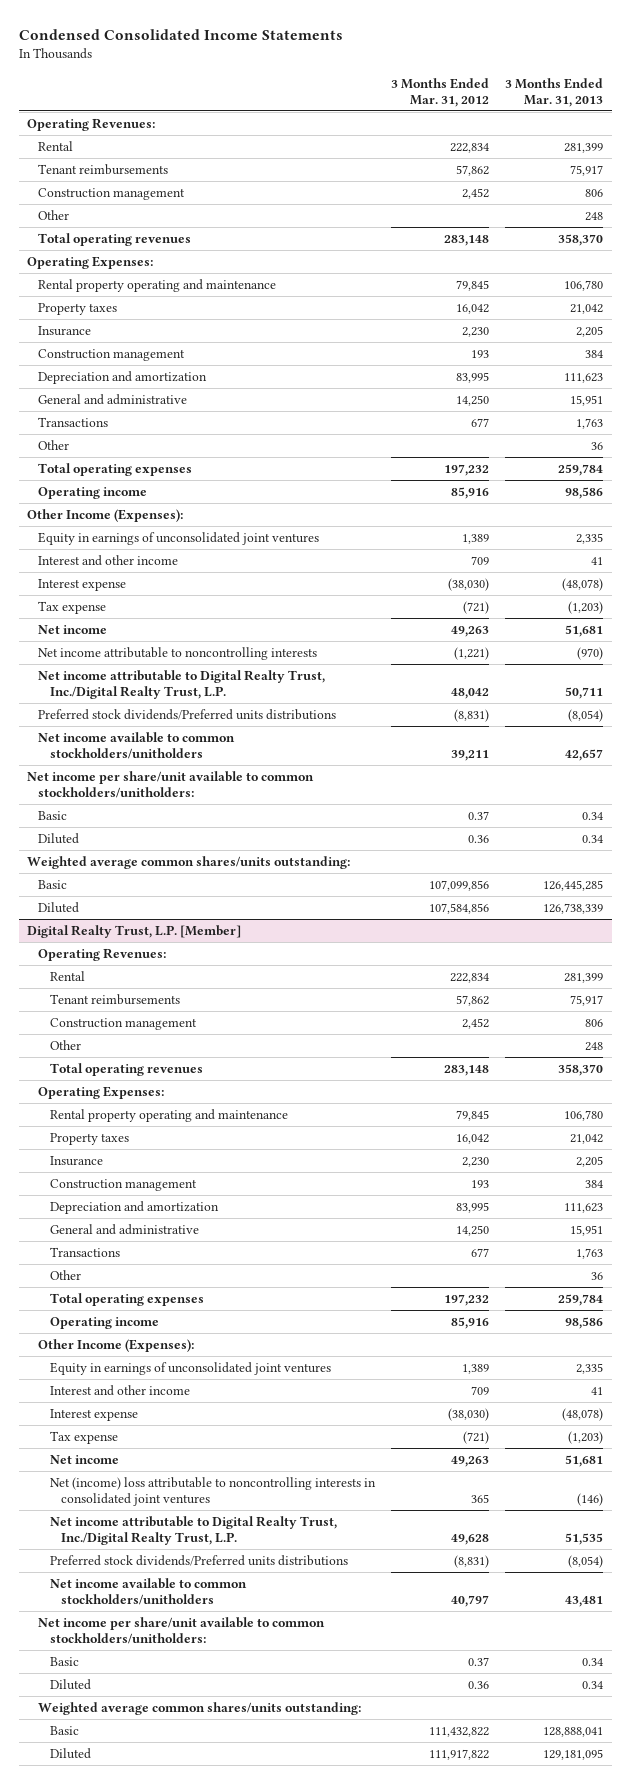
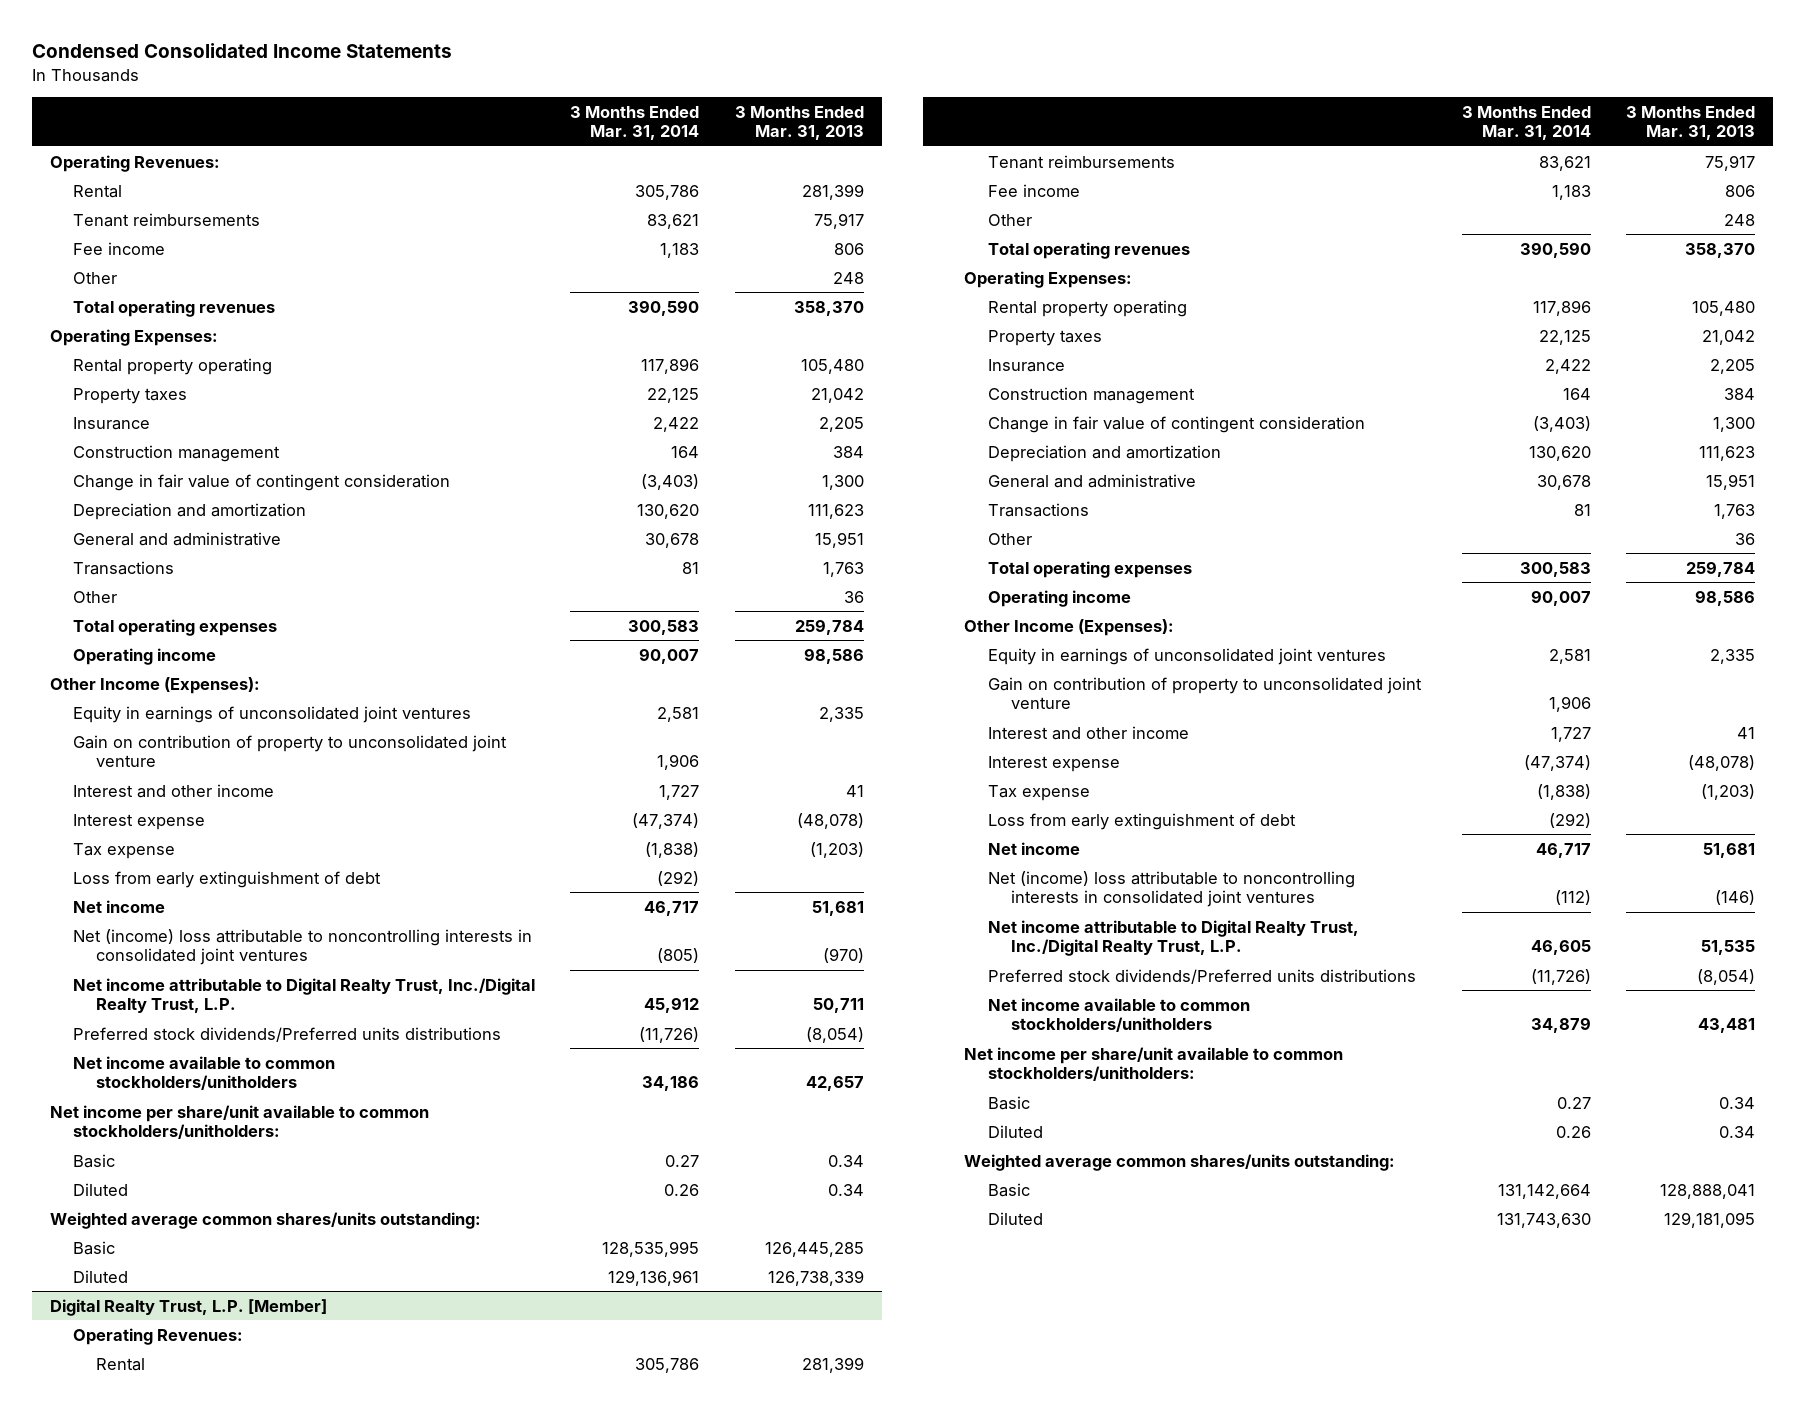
- | 3 Months Ended Mar. 31, 2012 | 3 Months Ended Mar. 31, 2013
+ | 3 Months Ended Mar. 31, 2014 | 3 Months Ended Mar. 31, 2013
- Construction management | 2,452 | 806
+ Fee income | 1,183 | 806
- Rental property operating and maintenance | 79,845 | 106,780
+ Rental property operating | 117,896 | 105,480
+ Change in fair value of contingent consideration | (3,403) | 1,300
+ Gain on contribution of property to unconsolidated joint venture | 1,906 |
+ Loss from early extinguishment of debt | (292) |
- Net income attributable to noncontrolling interests | (1,221) | (970)
+ Net (income) loss attributable to noncontrolling interests in consolidated joint ventures | (805) | (970)
@ Digital Realty Trust, L.P. [Member]
- Construction management | 2,452 | 806
+ Fee income | 1,183 | 806
- Rental property operating and maintenance | 79,845 | 106,780
+ Rental property operating | 117,896 | 105,480
+ Change in fair value of contingent consideration | (3,403) | 1,300
+ Gain on contribution of property to unconsolidated joint venture | 1,906 |
+ Loss from early extinguishment of debt | (292) |

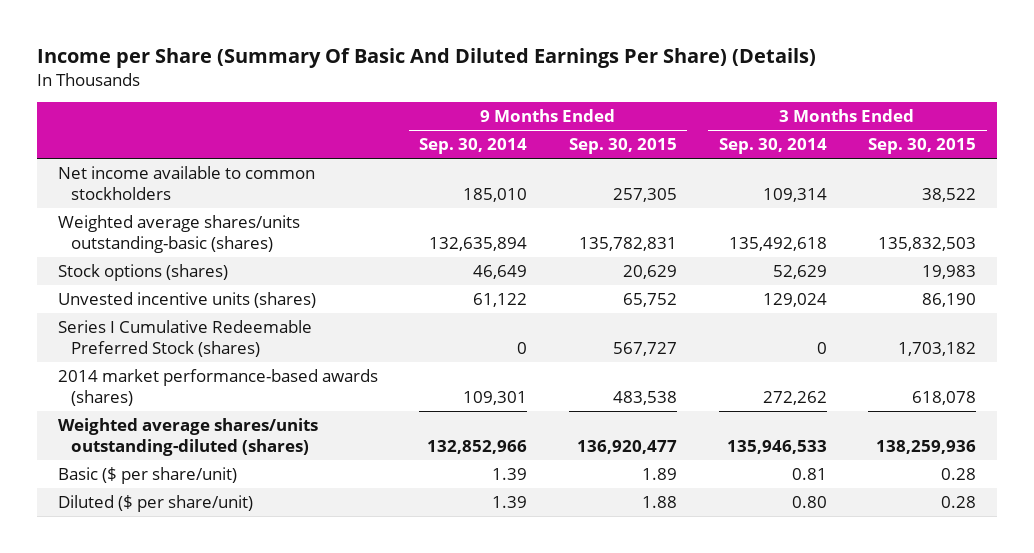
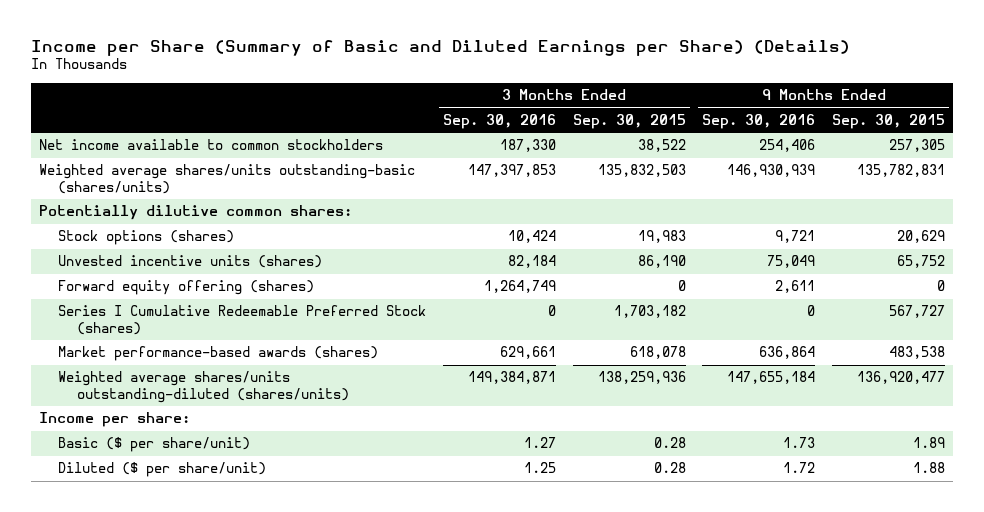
- Income per Share (Summary Of Basic And Diluted Earnings Per Share) (Details)
+ Income per Share (Summary of Basic and Diluted Earnings per Share) (Details)
- | 9 Months Ended Sep. 30, 2014 | 9 Months Ended Sep. 30, 2015 | 3 Months Ended Sep. 30, 2014 | 3 Months Ended Sep. 30, 2015
+ | 3 Months Ended Sep. 30, 2016 | 3 Months Ended Sep. 30, 2015 | 9 Months Ended Sep. 30, 2016 | 9 Months Ended Sep. 30, 2015
- Weighted average shares/units outstanding-basic (shares) | 132,635,894 | 135,782,831 | 135,492,618 | 135,832,503
+ Weighted average shares/units outstanding-basic (shares/units) | 147,397,853 | 135,832,503 | 146,930,939 | 135,782,831
+ Potentially dilutive common shares:
+ Forward equity offering (shares) | 1,264,749 | 0 | 2,611 | 0
- 2014 market performance-based awards (shares) | 109,301 | 483,538 | 272,262 | 618,078
- Weighted average shares/units outstanding-diluted (shares) | 132,852,966 | 136,920,477 | 135,946,533 | 138,259,936
+ Market performance-based awards (shares) | 629,661 | 618,078 | 636,864 | 483,538
+ Weighted average shares/units outstanding-diluted (shares/units) | 149,384,871 | 138,259,936 | 147,655,184 | 136,920,477
+ Income per share:

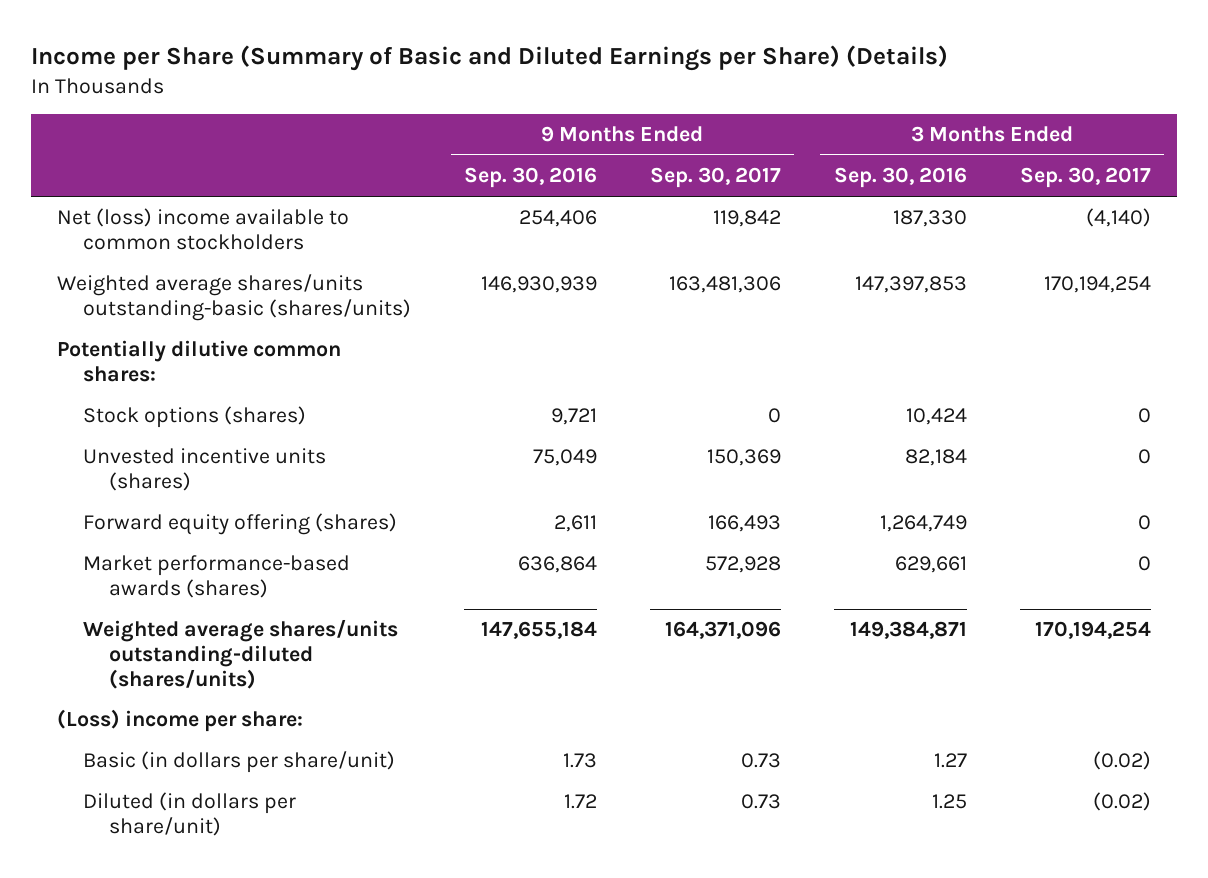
- | 3 Months Ended Sep. 30, 2016 | 3 Months Ended Sep. 30, 2015 | 9 Months Ended Sep. 30, 2016 | 9 Months Ended Sep. 30, 2015
+ | 9 Months Ended Sep. 30, 2016 | 9 Months Ended Sep. 30, 2017 | 3 Months Ended Sep. 30, 2016 | 3 Months Ended Sep. 30, 2017
- Net income available to common stockholders | 187,330 | 38,522 | 254,406 | 257,305
+ Net (loss) income available to common stockholders | 254,406 | 119,842 | 187,330 | (4,140)
- Series I Cumulative Redeemable Preferred Stock (shares) | 0 | 1,703,182 | 0 | 567,727
- Income per share:
- Basic ($ per share/unit) | 1.27 | 0.28 | 1.73 | 1.89
- Diluted ($ per share/unit) | 1.25 | 0.28 | 1.72 | 1.88
+ (Loss) income per share:
+ Basic (in dollars per share/unit) | 1.73 | 0.73 | 1.27 | (0.02)
+ Diluted (in dollars per share/unit) | 1.72 | 0.73 | 1.25 | (0.02)

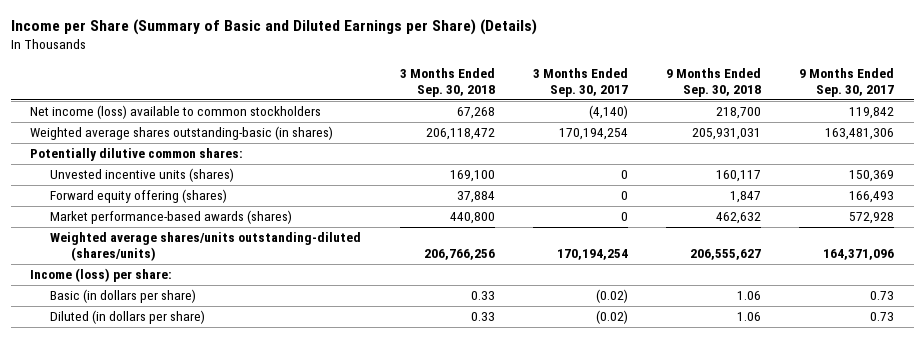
- | 9 Months Ended Sep. 30, 2016 | 9 Months Ended Sep. 30, 2017 | 3 Months Ended Sep. 30, 2016 | 3 Months Ended Sep. 30, 2017
+ | 3 Months Ended Sep. 30, 2018 | 3 Months Ended Sep. 30, 2017 | 9 Months Ended Sep. 30, 2018 | 9 Months Ended Sep. 30, 2017
- Net (loss) income available to common stockholders | 254,406 | 119,842 | 187,330 | (4,140)
- Weighted average shares/units outstanding-basic (shares/units) | 146,930,939 | 163,481,306 | 147,397,853 | 170,194,254
+ Net income (loss) available to common stockholders | 67,268 | (4,140) | 218,700 | 119,842
+ Weighted average shares outstanding-basic (in shares) | 206,118,472 | 170,194,254 | 205,931,031 | 163,481,306
- Stock options (shares) | 9,721 | 0 | 10,424 | 0
- (Loss) income per share:
- Basic (in dollars per share/unit) | 1.73 | 0.73 | 1.27 | (0.02)
- Diluted (in dollars per share/unit) | 1.72 | 0.73 | 1.25 | (0.02)
+ Income (loss) per share:
+ Basic (in dollars per share) | 0.33 | (0.02) | 1.06 | 0.73
+ Diluted (in dollars per share) | 0.33 | (0.02) | 1.06 | 0.73

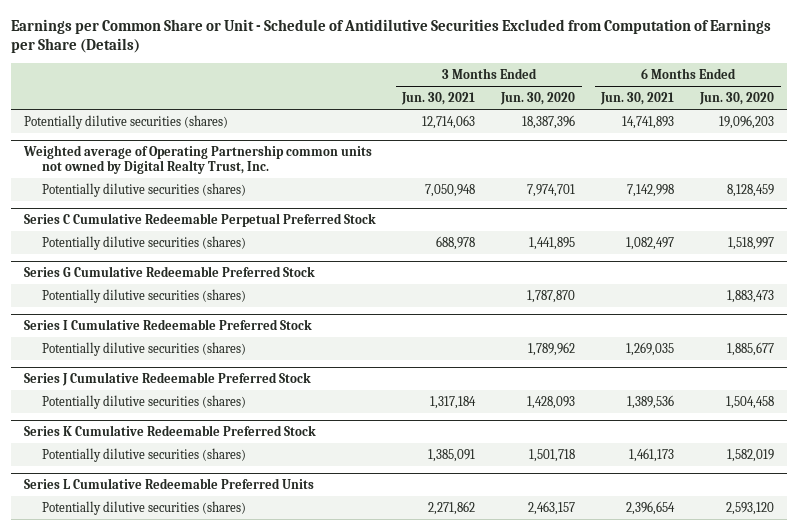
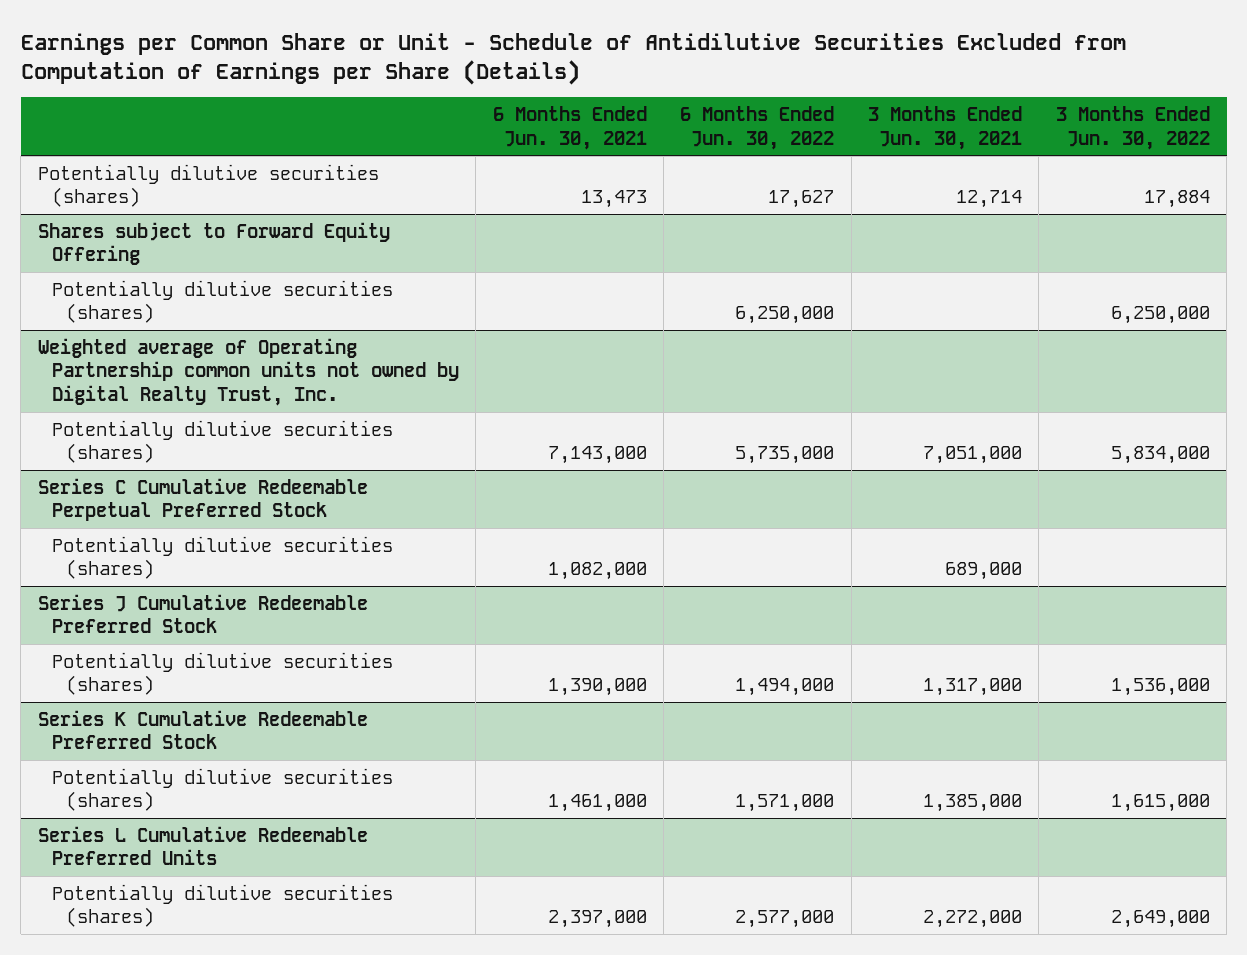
- | 3 Months Ended Jun. 30, 2021 | 3 Months Ended Jun. 30, 2020 | 6 Months Ended Jun. 30, 2021 | 6 Months Ended Jun. 30, 2020
+ | 6 Months Ended Jun. 30, 2021 | 6 Months Ended Jun. 30, 2022 | 3 Months Ended Jun. 30, 2021 | 3 Months Ended Jun. 30, 2022
- Potentially dilutive securities (shares) | 12,714,063 | 18,387,396 | 14,741,893 | 19,096,203
+ Potentially dilutive securities (shares) | 13,473 | 17,627 | 12,714 | 17,884
+ Shares subject to Forward Equity Offering
+ Potentially dilutive securities (shares) | | 6,250,000 | | 6,250,000
@ Weighted average of Operating Partnership common units not owned by Digital Realty Trust, Inc.
- Potentially dilutive securities (shares) | 7,050,948 | 7,974,701 | 7,142,998 | 8,128,459
+ Potentially dilutive securities (shares) | 7,143,000 | 5,735,000 | 7,051,000 | 5,834,000
@ Series C Cumulative Redeemable Perpetual Preferred Stock
- Potentially dilutive securities (shares) | 688,978 | 1,441,895 | 1,082,497 | 1,518,997
- Series G Cumulative Redeemable Preferred Stock
- Potentially dilutive securities (shares) | | 1,787,870 | | 1,883,473
- Series I Cumulative Redeemable Preferred Stock
- Potentially dilutive securities (shares) | | 1,789,962 | 1,269,035 | 1,885,677
@ Series C Cumulative Redeemable Perpetual Preferred Stock
+ Potentially dilutive securities (shares) | 1,082,000 | | 689,000 |
@ Series J Cumulative Redeemable Preferred Stock
- Potentially dilutive securities (shares) | 1,317,184 | 1,428,093 | 1,389,536 | 1,504,458
+ Potentially dilutive securities (shares) | 1,390,000 | 1,494,000 | 1,317,000 | 1,536,000
@ Series K Cumulative Redeemable Preferred Stock
- Potentially dilutive securities (shares) | 1,385,091 | 1,501,718 | 1,461,173 | 1,582,019
+ Potentially dilutive securities (shares) | 1,461,000 | 1,571,000 | 1,385,000 | 1,615,000
@ Series L Cumulative Redeemable Preferred Units
- Potentially dilutive securities (shares) | 2,271,862 | 2,463,157 | 2,396,654 | 2,593,120
+ Potentially dilutive securities (shares) | 2,397,000 | 2,577,000 | 2,272,000 | 2,649,000

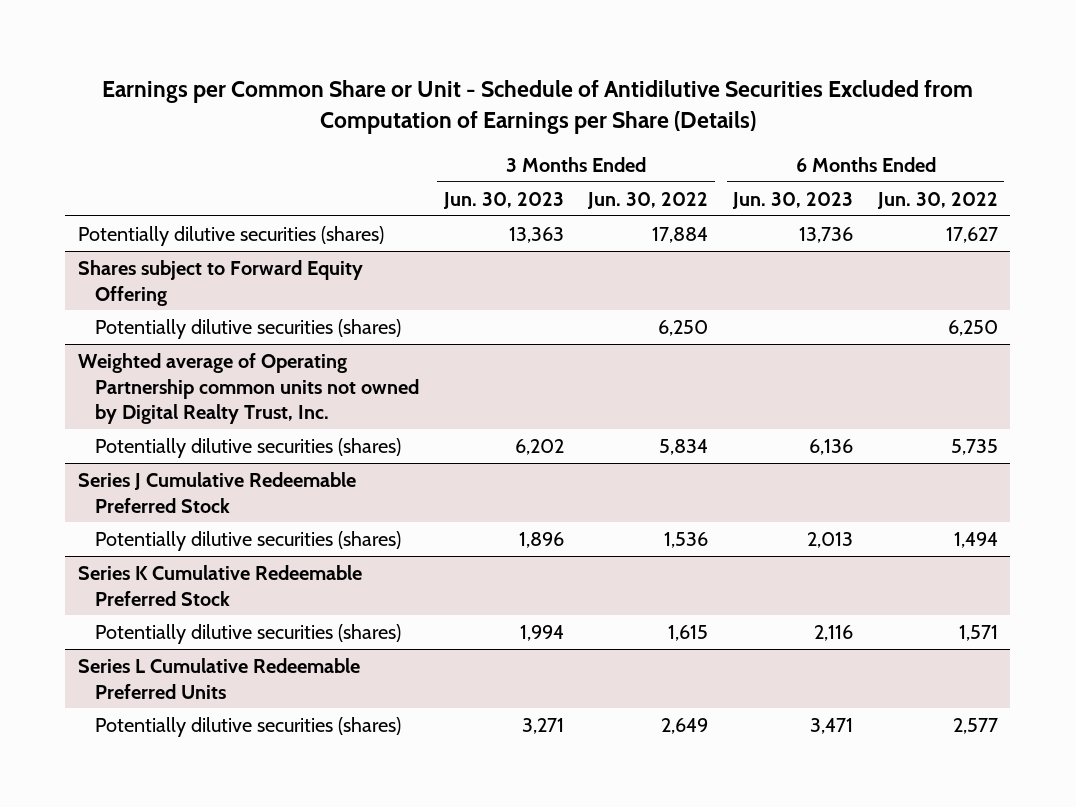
- | 6 Months Ended Jun. 30, 2021 | 6 Months Ended Jun. 30, 2022 | 3 Months Ended Jun. 30, 2021 | 3 Months Ended Jun. 30, 2022
+ | 3 Months Ended Jun. 30, 2023 | 3 Months Ended Jun. 30, 2022 | 6 Months Ended Jun. 30, 2023 | 6 Months Ended Jun. 30, 2022
@ Shares subject to Forward Equity Offering
- Potentially dilutive securities (shares) | | 6,250,000 | | 6,250,000
+ Potentially dilutive securities (shares) | | 6,250 | | 6,250
@ Weighted average of Operating Partnership common units not owned by Digital Realty Trust, Inc.
- Potentially dilutive securities (shares) | 7,143,000 | 5,735,000 | 7,051,000 | 5,834,000
- Series C Cumulative Redeemable Perpetual Preferred Stock
- Potentially dilutive securities (shares) | 1,082,000 | | 689,000 |
@ Weighted average of Operating Partnership common units not owned by Digital Realty Trust, Inc.
+ Potentially dilutive securities (shares) | 6,202 | 5,834 | 6,136 | 5,735
@ Series J Cumulative Redeemable Preferred Stock
- Potentially dilutive securities (shares) | 1,390,000 | 1,494,000 | 1,317,000 | 1,536,000
+ Potentially dilutive securities (shares) | 1,896 | 1,536 | 2,013 | 1,494
@ Series K Cumulative Redeemable Preferred Stock
- Potentially dilutive securities (shares) | 1,461,000 | 1,571,000 | 1,385,000 | 1,615,000
+ Potentially dilutive securities (shares) | 1,994 | 1,615 | 2,116 | 1,571
@ Series L Cumulative Redeemable Preferred Units
- Potentially dilutive securities (shares) | 2,397,000 | 2,577,000 | 2,272,000 | 2,649,000
+ Potentially dilutive securities (shares) | 3,271 | 2,649 | 3,471 | 2,577

